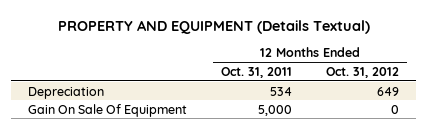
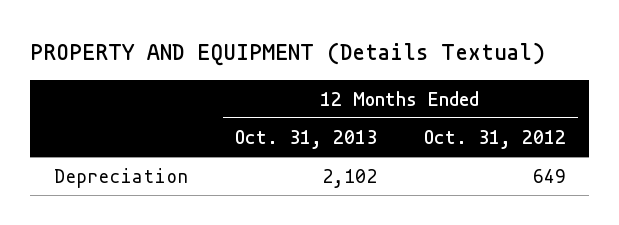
- | 12 Months Ended Oct. 31, 2011 | 12 Months Ended Oct. 31, 2012
+ | 12 Months Ended Oct. 31, 2013 | 12 Months Ended Oct. 31, 2012
- Gain On Sale Of Equipment | 5,000 | 0

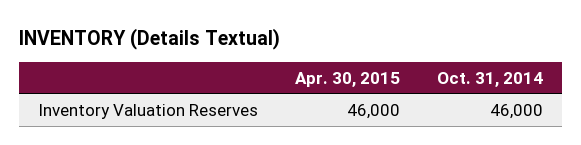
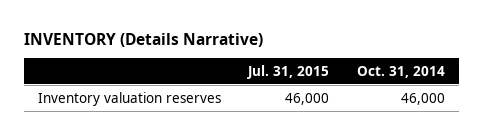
- INVENTORY (Details Textual)
+ INVENTORY (Details Narrative)
- | Apr. 30, 2015 | Oct. 31, 2014
+ | Jul. 31, 2015 | Oct. 31, 2014
- Inventory Valuation Reserves | 46,000 | 46,000
+ Inventory valuation reserves | 46,000 | 46,000

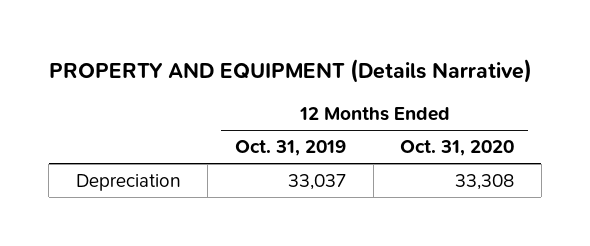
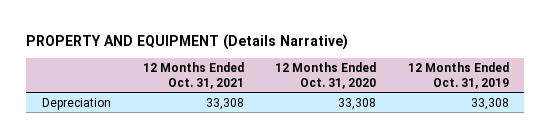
- | 12 Months Ended Oct. 31, 2019 | 12 Months Ended Oct. 31, 2020
+ | 12 Months Ended Oct. 31, 2021 | 12 Months Ended Oct. 31, 2020 | 12 Months Ended Oct. 31, 2019
- Depreciation | 33,037 | 33,308
+ Depreciation | 33,308 | 33,308 | 33,308

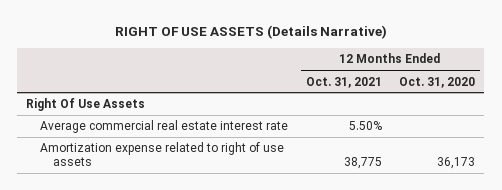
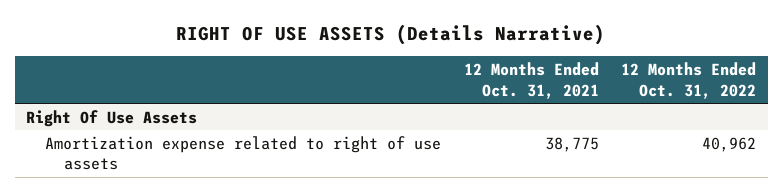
- | 12 Months Ended Oct. 31, 2021 | 12 Months Ended Oct. 31, 2020
+ | 12 Months Ended Oct. 31, 2021 | 12 Months Ended Oct. 31, 2022
- Average commercial real estate interest rate | 5.50% |

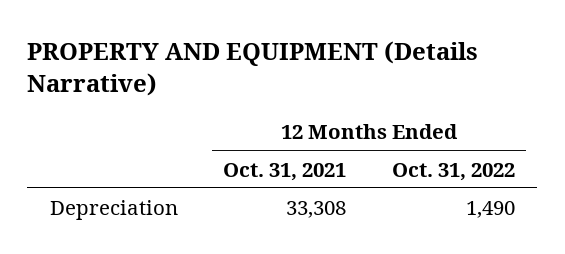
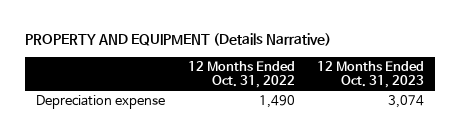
- | 12 Months Ended Oct. 31, 2021 | 12 Months Ended Oct. 31, 2022
+ | 12 Months Ended Oct. 31, 2022 | 12 Months Ended Oct. 31, 2023
- Depreciation | 33,308 | 1,490
+ Depreciation expense | 1,490 | 3,074

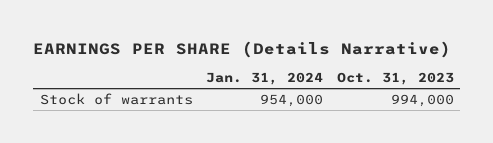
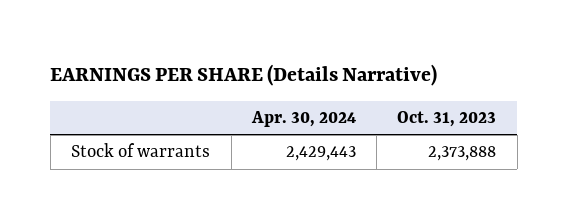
- | Jan. 31, 2024 | Oct. 31, 2023
+ | Apr. 30, 2024 | Oct. 31, 2023
- Stock of warrants | 954,000 | 994,000
+ Stock of warrants | 2,429,443 | 2,373,888

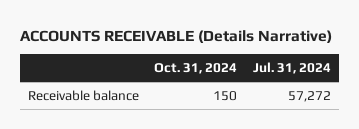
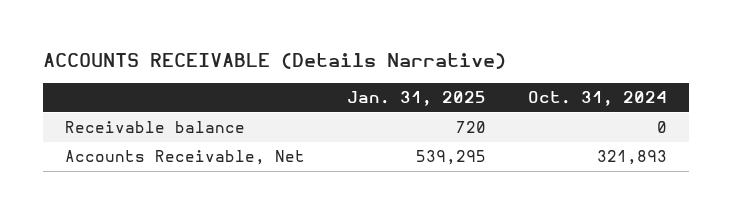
- | Oct. 31, 2024 | Jul. 31, 2024
+ | Jan. 31, 2025 | Oct. 31, 2024
- Receivable balance | 150 | 57,272
+ Receivable balance | 720 | 0
+ Accounts Receivable, Net | 539,295 | 321,893

